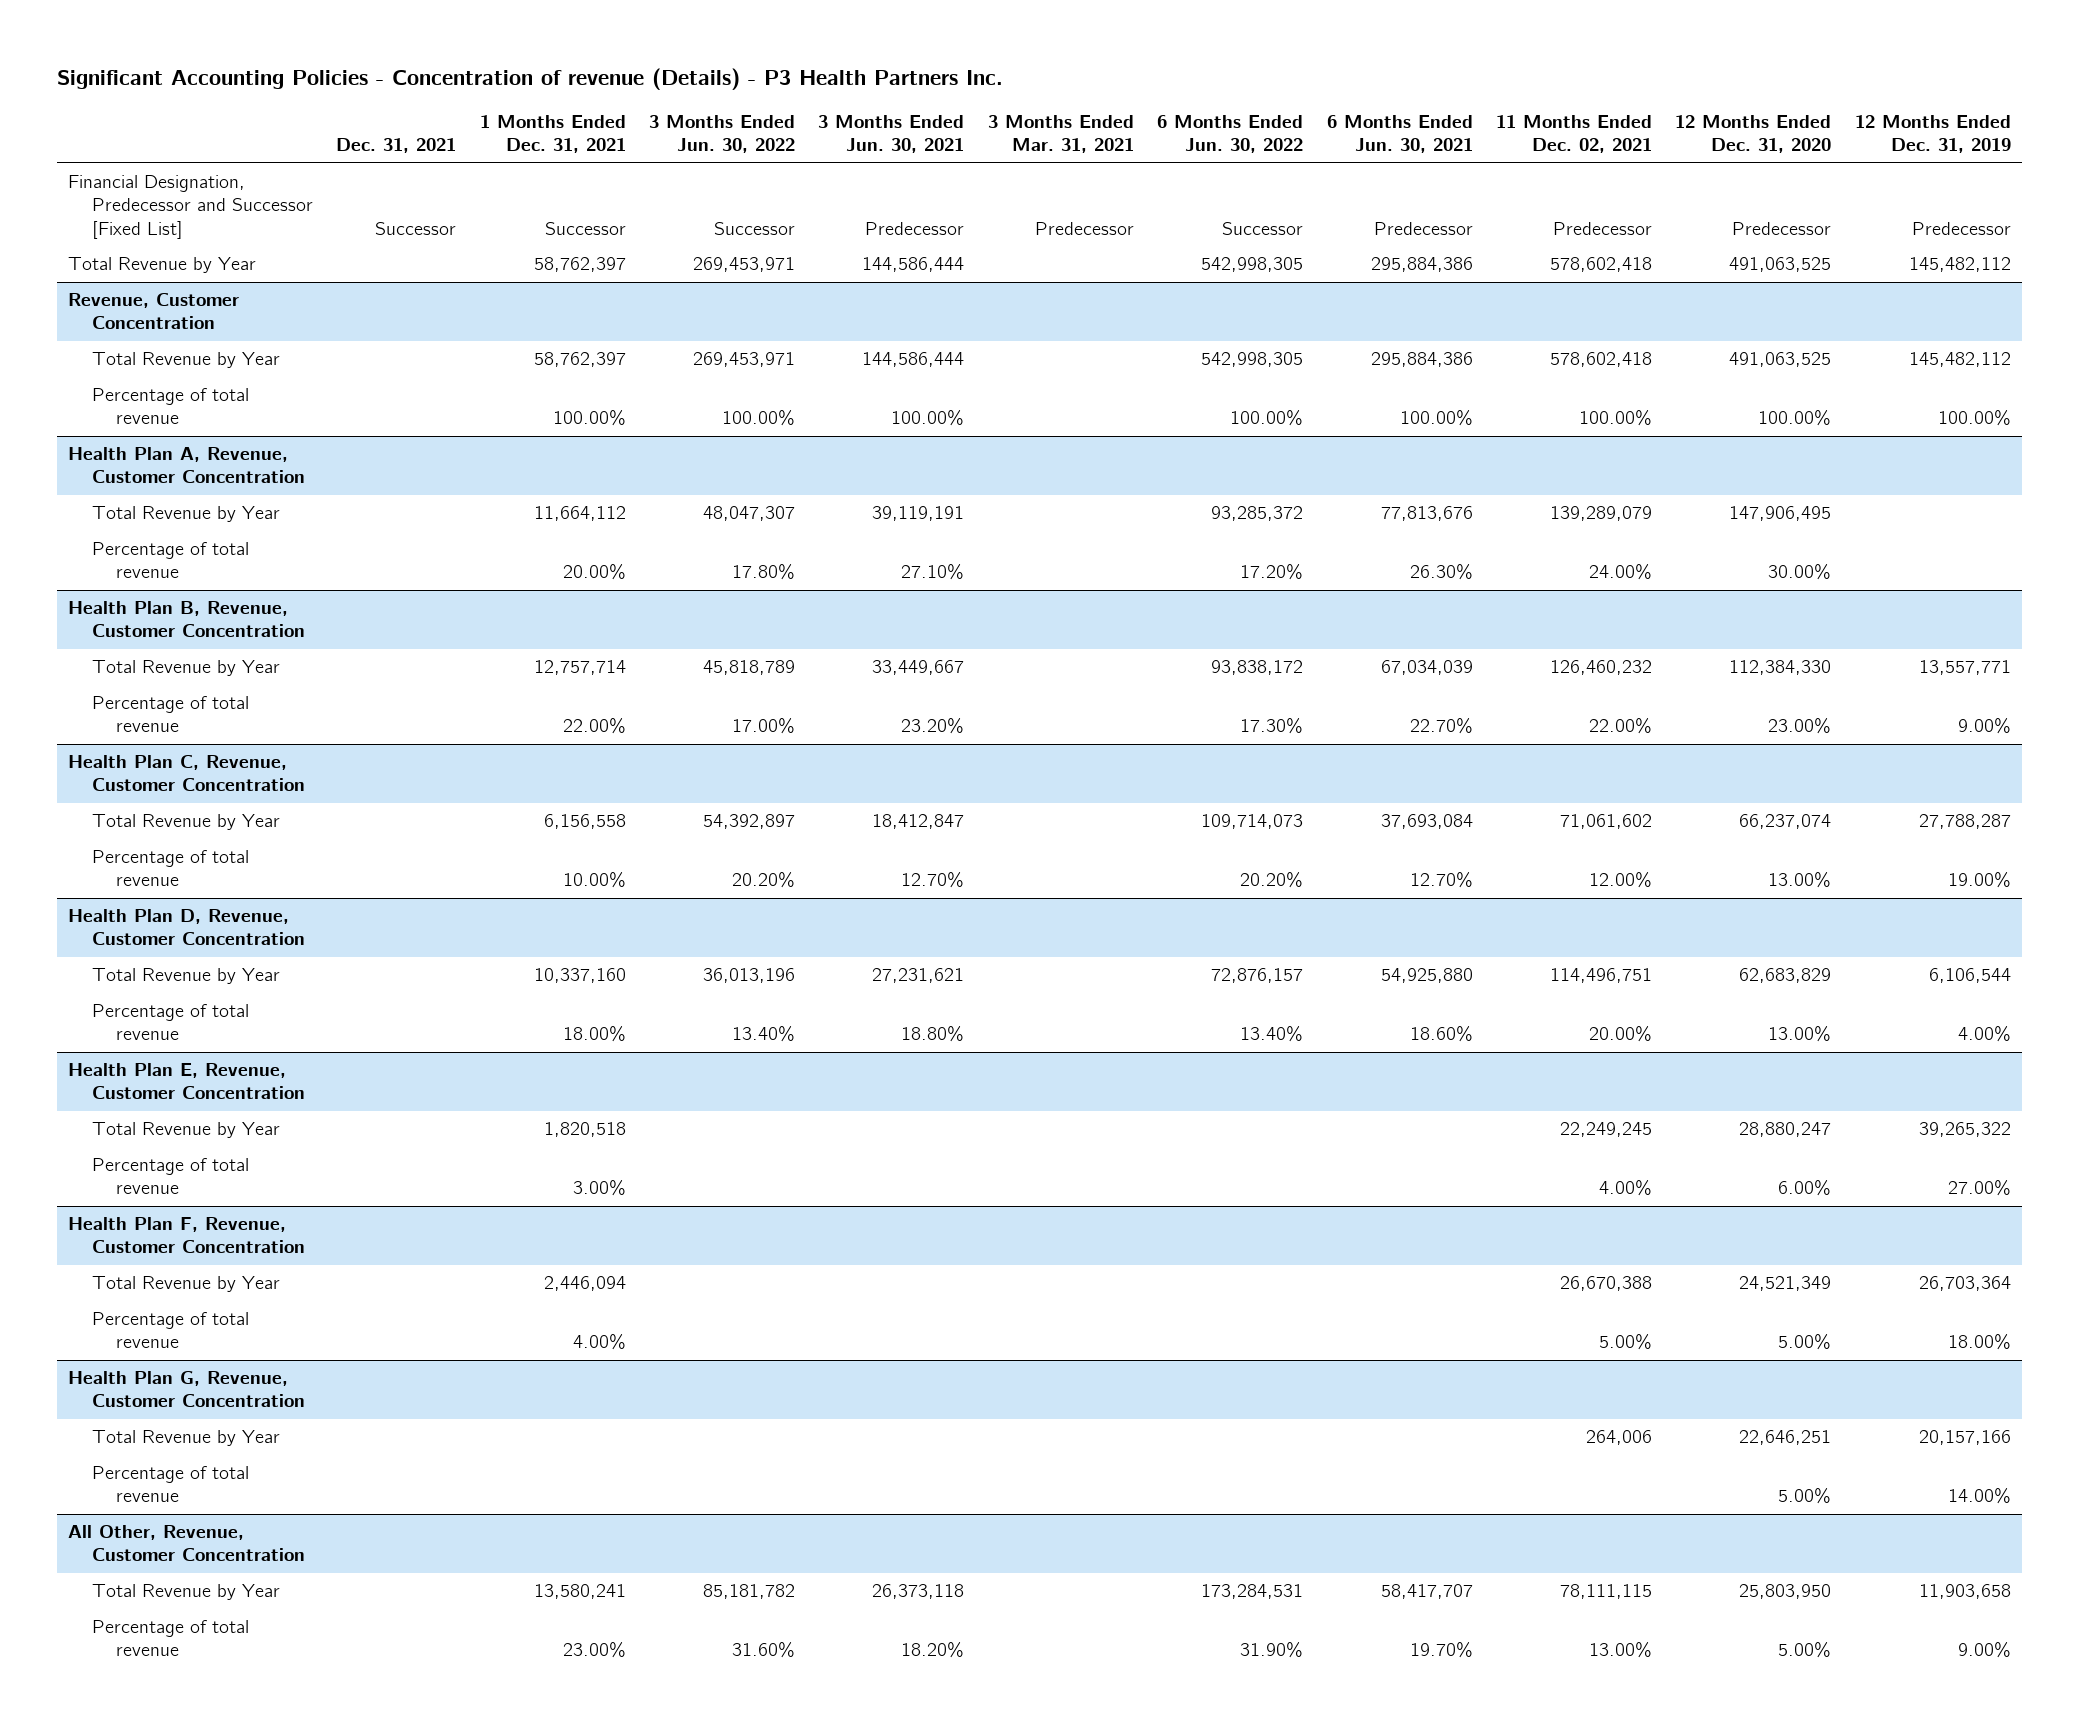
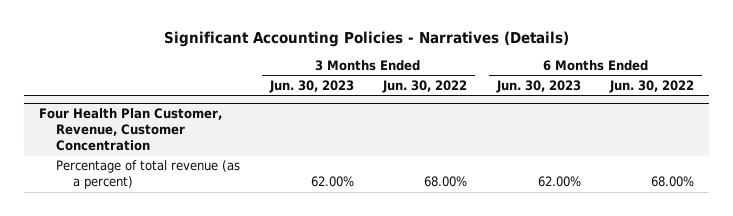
- Significant Accounting Policies - Concentration of revenue (Details) - P3 Health Partners Inc.
+ Significant Accounting Policies - Narratives (Details)
- | Dec. 31, 2021 | 1 Months Ended Dec. 31, 2021 | 3 Months Ended Jun. 30, 2022 | 3 Months Ended Jun. 30, 2021 | 3 Months Ended Mar. 31, 2021 | 6 Months Ended Jun. 30, 2022 | 6 Months Ended Jun. 30, 2021 | 11 Months Ended Dec. 02, 2021 | 12 Months Ended Dec. 31, 2020 | 12 Months Ended Dec. 31, 2019
+ | 3 Months Ended Jun. 30, 2023 | 3 Months Ended Jun. 30, 2022 | 6 Months Ended Jun. 30, 2023 | 6 Months Ended Jun. 30, 2022
- Financial Designation, Predecessor and Successor [Fixed List] | Successor | Successor | Successor | Predecessor | Predecessor | Successor | Predecessor | Predecessor | Predecessor | Predecessor
- Total Revenue by Year | | 58,762,397 | 269,453,971 | 144,586,444 | | 542,998,305 | 295,884,386 | 578,602,418 | 491,063,525 | 145,482,112
- Revenue, Customer Concentration
- Total Revenue by Year | | 58,762,397 | 269,453,971 | 144,586,444 | | 542,998,305 | 295,884,386 | 578,602,418 | 491,063,525 | 145,482,112
- Percentage of total revenue | | 100.00% | 100.00% | 100.00% | | 100.00% | 100.00% | 100.00% | 100.00% | 100.00%
- Health Plan A, Revenue, Customer Concentration
- Total Revenue by Year | | 11,664,112 | 48,047,307 | 39,119,191 | | 93,285,372 | 77,813,676 | 139,289,079 | 147,906,495 |
- Percentage of total revenue | | 20.00% | 17.80% | 27.10% | | 17.20% | 26.30% | 24.00% | 30.00% |
- Health Plan B, Revenue, Customer Concentration
- Total Revenue by Year | | 12,757,714 | 45,818,789 | 33,449,667 | | 93,838,172 | 67,034,039 | 126,460,232 | 112,384,330 | 13,557,771
- Percentage of total revenue | | 22.00% | 17.00% | 23.20% | | 17.30% | 22.70% | 22.00% | 23.00% | 9.00%
- Health Plan C, Revenue, Customer Concentration
- Total Revenue by Year | | 6,156,558 | 54,392,897 | 18,412,847 | | 109,714,073 | 37,693,084 | 71,061,602 | 66,237,074 | 27,788,287
- Percentage of total revenue | | 10.00% | 20.20% | 12.70% | | 20.20% | 12.70% | 12.00% | 13.00% | 19.00%
- Health Plan D, Revenue, Customer Concentration
- Total Revenue by Year | | 10,337,160 | 36,013,196 | 27,231,621 | | 72,876,157 | 54,925,880 | 114,496,751 | 62,683,829 | 6,106,544
- Percentage of total revenue | | 18.00% | 13.40% | 18.80% | | 13.40% | 18.60% | 20.00% | 13.00% | 4.00%
- Health Plan E, Revenue, Customer Concentration
- Total Revenue by Year | | 1,820,518 | | | | | | 22,249,245 | 28,880,247 | 39,265,322
- Percentage of total revenue | | 3.00% | | | | | | 4.00% | 6.00% | 27.00%
- Health Plan F, Revenue, Customer Concentration
- Total Revenue by Year | | 2,446,094 | | | | | | 26,670,388 | 24,521,349 | 26,703,364
- Percentage of total revenue | | 4.00% | | | | | | 5.00% | 5.00% | 18.00%
- Health Plan G, Revenue, Customer Concentration
- Total Revenue by Year | | | | | | | | 264,006 | 22,646,251 | 20,157,166
- Percentage of total revenue | | | | | | | | | 5.00% | 14.00%
- All Other, Revenue, Customer Concentration
- Total Revenue by Year | | 13,580,241 | 85,181,782 | 26,373,118 | | 173,284,531 | 58,417,707 | 78,111,115 | 25,803,950 | 11,903,658
- Percentage of total revenue | | 23.00% | 31.60% | 18.20% | | 31.90% | 19.70% | 13.00% | 5.00% | 9.00%
+ Four Health Plan Customer, Revenue, Customer Concentration
+ Percentage of total revenue (as a percent) | 62.00% | 68.00% | 62.00% | 68.00%

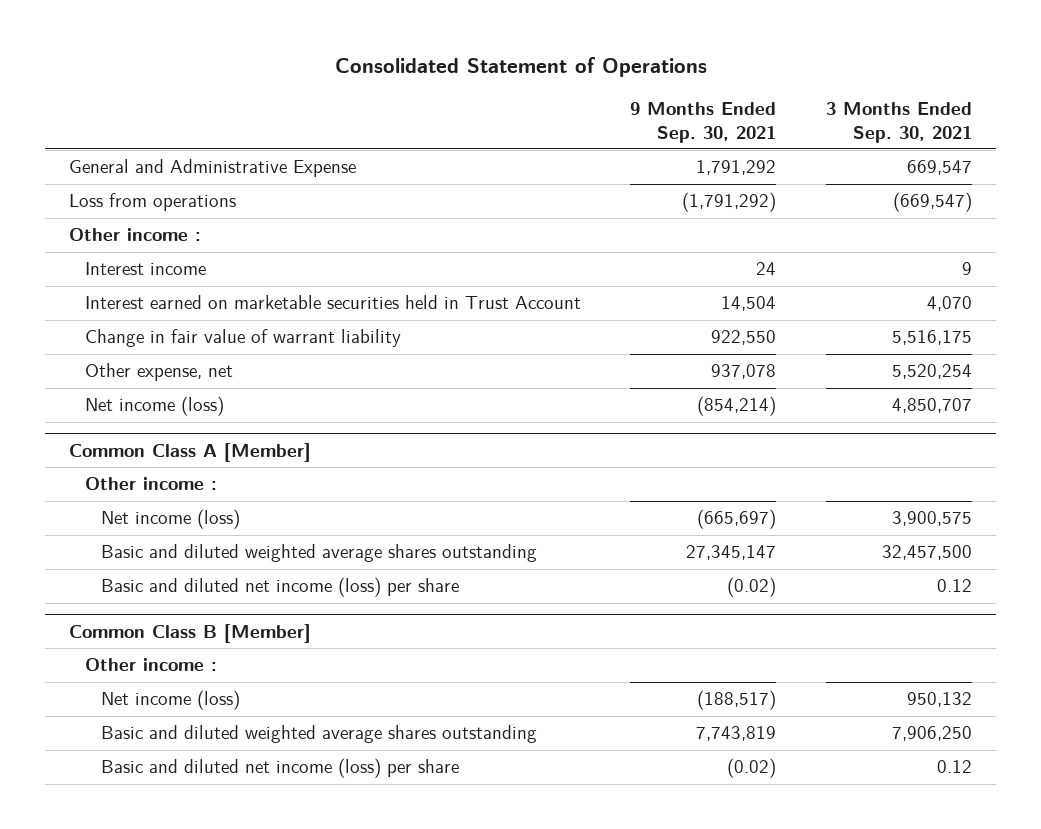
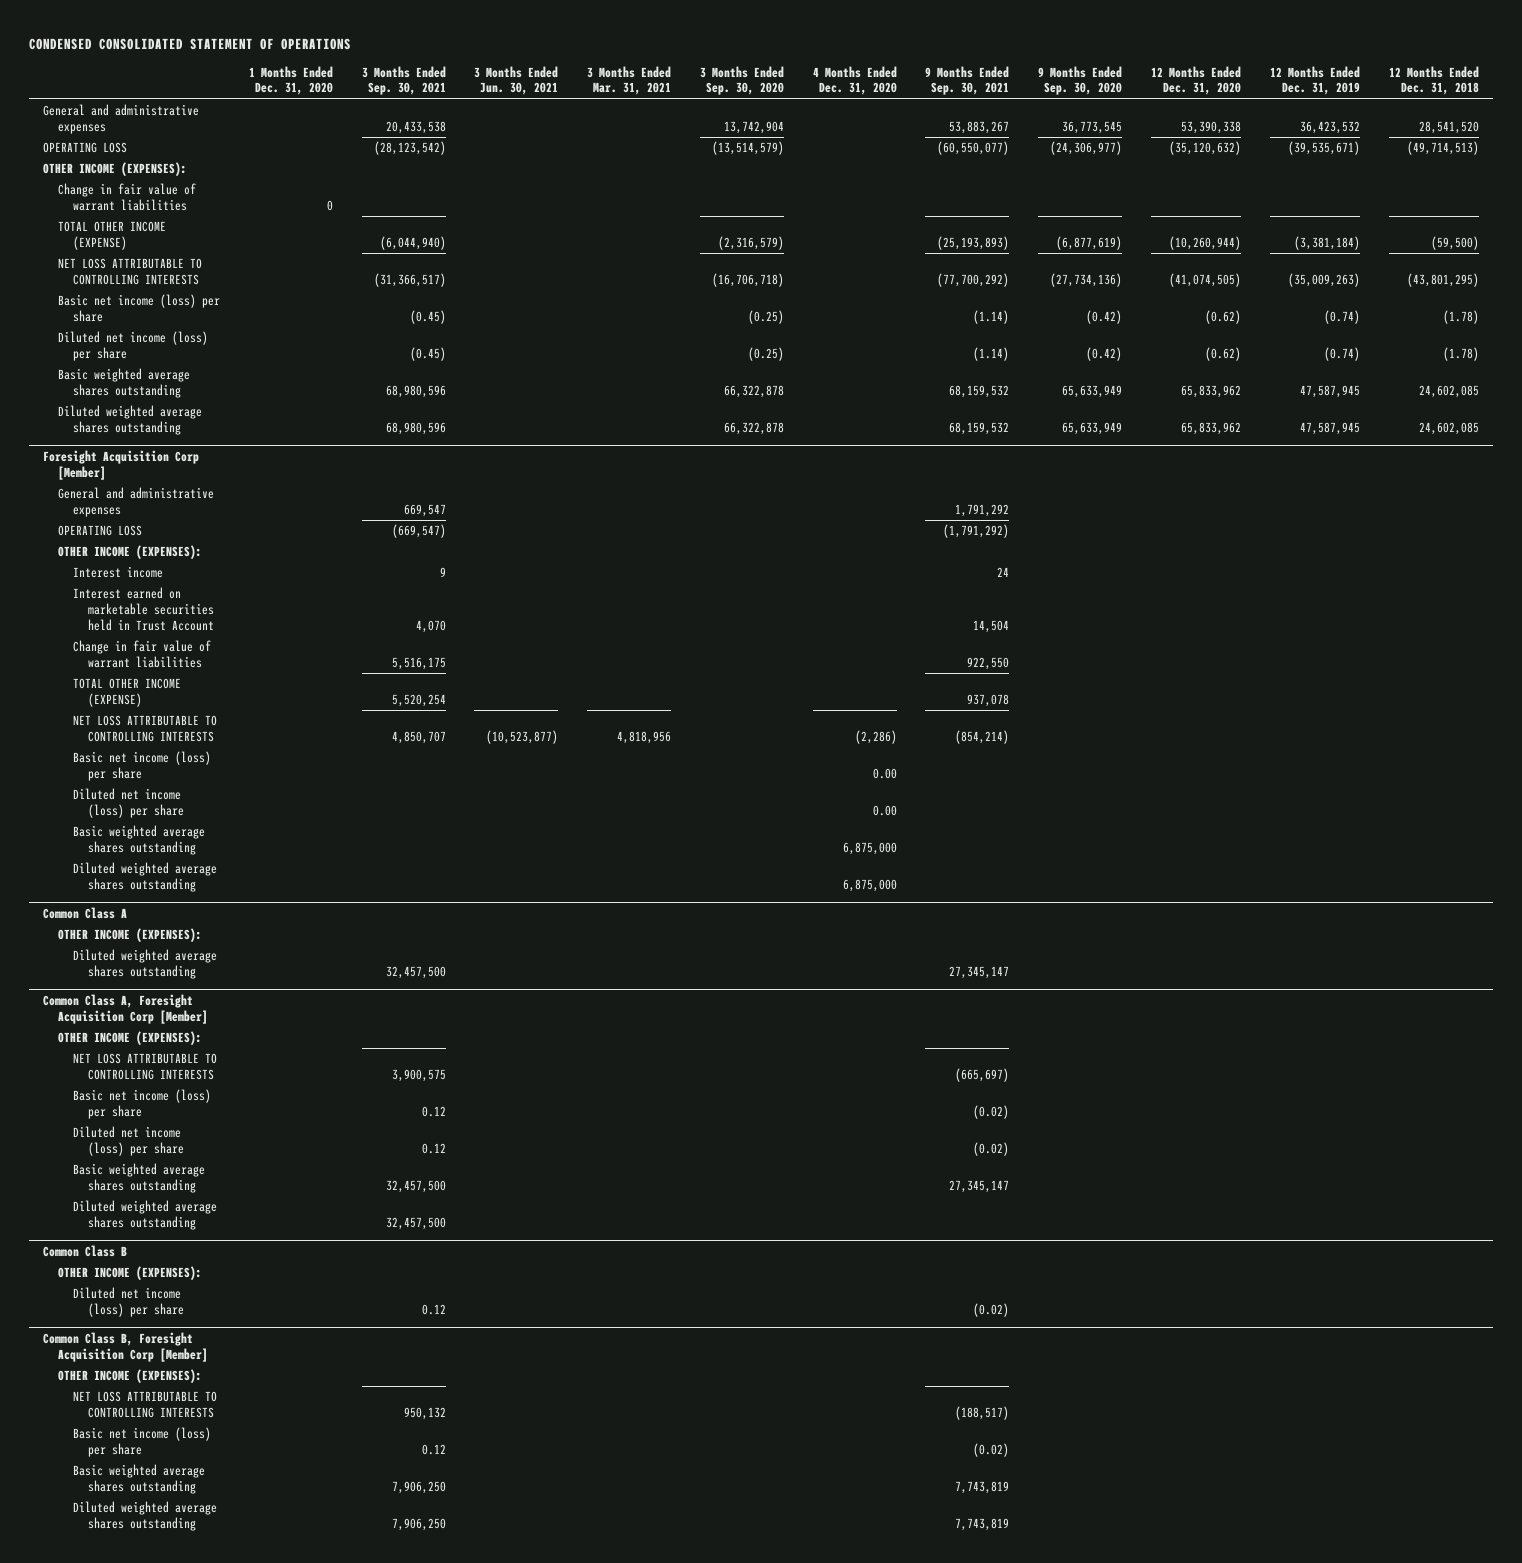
- Consolidated Statement of Operations
+ CONDENSED CONSOLIDATED STATEMENT OF OPERATIONS
- | 9 Months Ended Sep. 30, 2021 | 3 Months Ended Sep. 30, 2021
+ | 1 Months Ended Dec. 31, 2020 | 3 Months Ended Sep. 30, 2021 | 3 Months Ended Jun. 30, 2021 | 3 Months Ended Mar. 31, 2021 | 3 Months Ended Sep. 30, 2020 | 4 Months Ended Dec. 31, 2020 | 9 Months Ended Sep. 30, 2021 | 9 Months Ended Sep. 30, 2020 | 12 Months Ended Dec. 31, 2020 | 12 Months Ended Dec. 31, 2019 | 12 Months Ended Dec. 31, 2018
- General and Administrative Expense | 1,791,292 | 669,547
- Loss from operations | (1,791,292) | (669,547)
- Other income :
+ General and administrative expenses | | 20,433,538 | | | 13,742,904 | | 53,883,267 | 36,773,545 | 53,390,338 | 36,423,532 | 28,541,520
+ OPERATING LOSS | | (28,123,542) | | | (13,514,579) | | (60,550,077) | (24,306,977) | (35,120,632) | (39,535,671) | (49,714,513)
+ OTHER INCOME (EXPENSES):
+ Change in fair value of warrant liabilities | 0 | | | | | | | | | |
+ TOTAL OTHER INCOME (EXPENSE) | | (6,044,940) | | | (2,316,579) | | (25,193,893) | (6,877,619) | (10,260,944) | (3,381,184) | (59,500)
+ NET LOSS ATTRIBUTABLE TO CONTROLLING INTERESTS | | (31,366,517) | | | (16,706,718) | | (77,700,292) | (27,734,136) | (41,074,505) | (35,009,263) | (43,801,295)
+ Basic net income (loss) per share | | (0.45) | | | (0.25) | | (1.14) | (0.42) | (0.62) | (0.74) | (1.78)
+ Diluted net income (loss) per share | | (0.45) | | | (0.25) | | (1.14) | (0.42) | (0.62) | (0.74) | (1.78)
+ Basic weighted average shares outstanding | | 68,980,596 | | | 66,322,878 | | 68,159,532 | 65,633,949 | 65,833,962 | 47,587,945 | 24,602,085
+ Diluted weighted average shares outstanding | | 68,980,596 | | | 66,322,878 | | 68,159,532 | 65,633,949 | 65,833,962 | 47,587,945 | 24,602,085
+ Foresight Acquisition Corp [Member]
+ General and administrative expenses | | 669,547 | | | | | 1,791,292 | | | |
+ OPERATING LOSS | | (669,547) | | | | | (1,791,292) | | | |
+ OTHER INCOME (EXPENSES):
- Change in fair value of warrant liability | 922,550 | 5,516,175
- Other expense, net | 937,078 | 5,520,254
- Net income (loss) | (854,214) | 4,850,707
- Common Class A [Member]
- Other income :
- Net income (loss) | (665,697) | 3,900,575
- Basic and diluted weighted average shares outstanding | 27,345,147 | 32,457,500
- Basic and diluted net income (loss) per share | (0.02) | 0.12
- Common Class B [Member]
- Other income :
- Net income (loss) | (188,517) | 950,132
- Basic and diluted weighted average shares outstanding | 7,743,819 | 7,906,250
- Basic and diluted net income (loss) per share | (0.02) | 0.12
+ Change in fair value of warrant liabilities | | 5,516,175 | | | | | 922,550 | | | |
+ TOTAL OTHER INCOME (EXPENSE) | | 5,520,254 | | | | | 937,078 | | | |
+ NET LOSS ATTRIBUTABLE TO CONTROLLING INTERESTS | | 4,850,707 | (10,523,877) | 4,818,956 | | (2,286) | (854,214) | | | |
+ Basic net income (loss) per share | | | | | | 0.00 | | | | |
+ Diluted net income (loss) per share | | | | | | 0.00 | | | | |
+ Basic weighted average shares outstanding | | | | | | 6,875,000 | | | | |
+ Diluted weighted average shares outstanding | | | | | | 6,875,000 | | | | |
+ Common Class A
+ OTHER INCOME (EXPENSES):
+ Diluted weighted average shares outstanding | | 32,457,500 | | | | | 27,345,147 | | | |
+ Common Class A, Foresight Acquisition Corp [Member]
+ OTHER INCOME (EXPENSES):
+ NET LOSS ATTRIBUTABLE TO CONTROLLING INTERESTS | | 3,900,575 | | | | | (665,697) | | | |
+ Basic net income (loss) per share | | 0.12 | | | | | (0.02) | | | |
+ Diluted net income (loss) per share | | 0.12 | | | | | (0.02) | | | |
+ Basic weighted average shares outstanding | | 32,457,500 | | | | | 27,345,147 | | | |
+ Diluted weighted average shares outstanding | | 32,457,500 | | | | | | | | |
+ Common Class B
+ OTHER INCOME (EXPENSES):
+ Diluted net income (loss) per share | | 0.12 | | | | | (0.02) | | | |
+ Common Class B, Foresight Acquisition Corp [Member]
+ OTHER INCOME (EXPENSES):
+ NET LOSS ATTRIBUTABLE TO CONTROLLING INTERESTS | | 950,132 | | | | | (188,517) | | | |
+ Basic net income (loss) per share | | 0.12 | | | | | (0.02) | | | |
+ Basic weighted average shares outstanding | | 7,906,250 | | | | | 7,743,819 | | | |
+ Diluted weighted average shares outstanding | | 7,906,250 | | | | | 7,743,819 | | | |

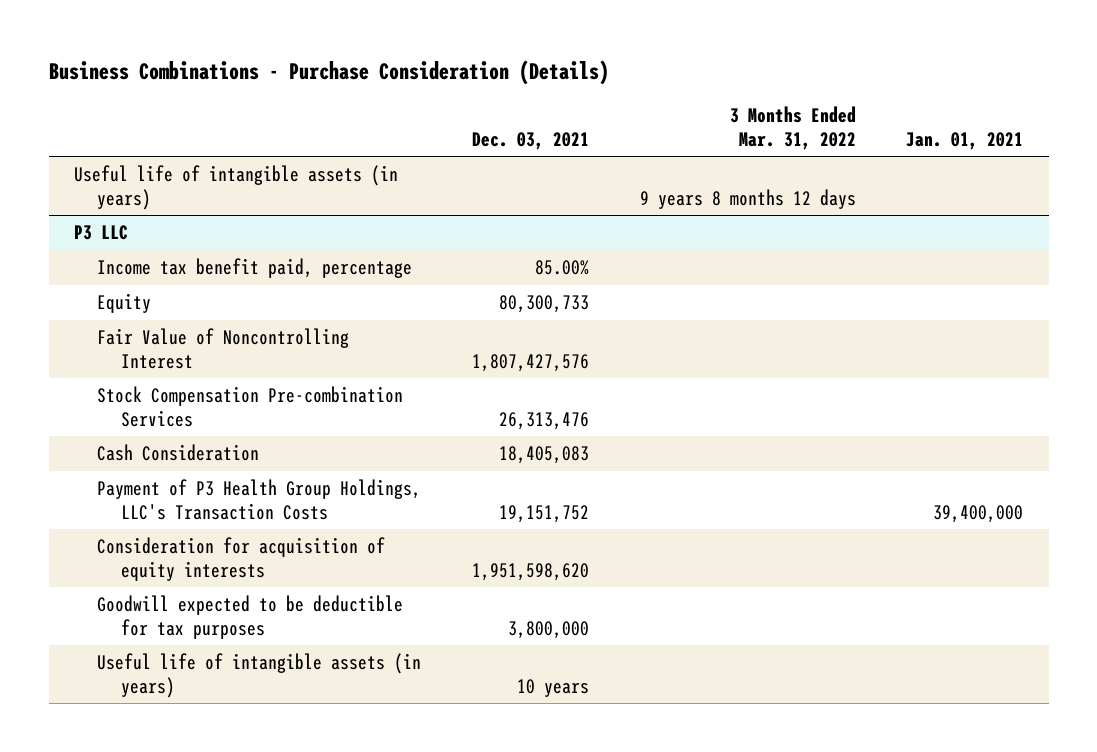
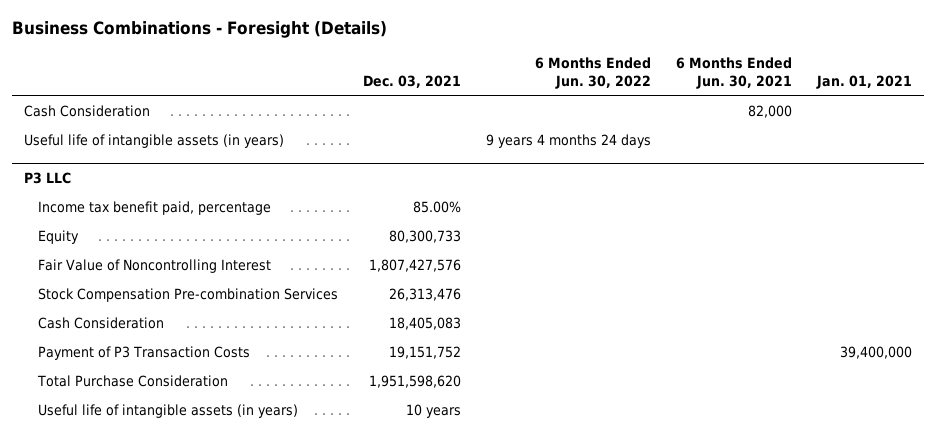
- Business Combinations - Purchase Consideration (Details)
+ Business Combinations - Foresight (Details)
- | Dec. 03, 2021 | 3 Months Ended Mar. 31, 2022 | Jan. 01, 2021
+ | Dec. 03, 2021 | 6 Months Ended Jun. 30, 2022 | 6 Months Ended Jun. 30, 2021 | Jan. 01, 2021
+ Cash Consideration | | | 82,000 |
@ P3 LLC
- Payment of P3 Health Group Holdings, LLC's Transaction Costs | 19,151,752 | | 39,400,000
- Consideration for acquisition of equity interests | 1,951,598,620 | |
- Goodwill expected to be deductible for tax purposes | 3,800,000 | |
+ Payment of P3 Transaction Costs | 19,151,752 | | | 39,400,000
+ Total Purchase Consideration | 1,951,598,620 | | |

